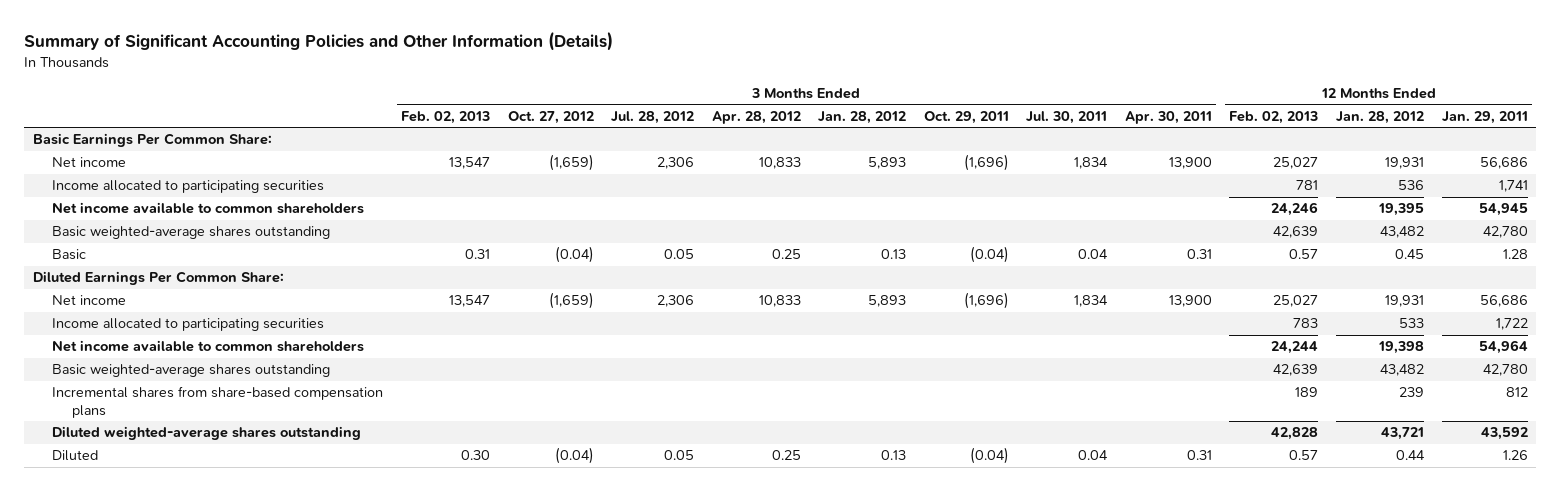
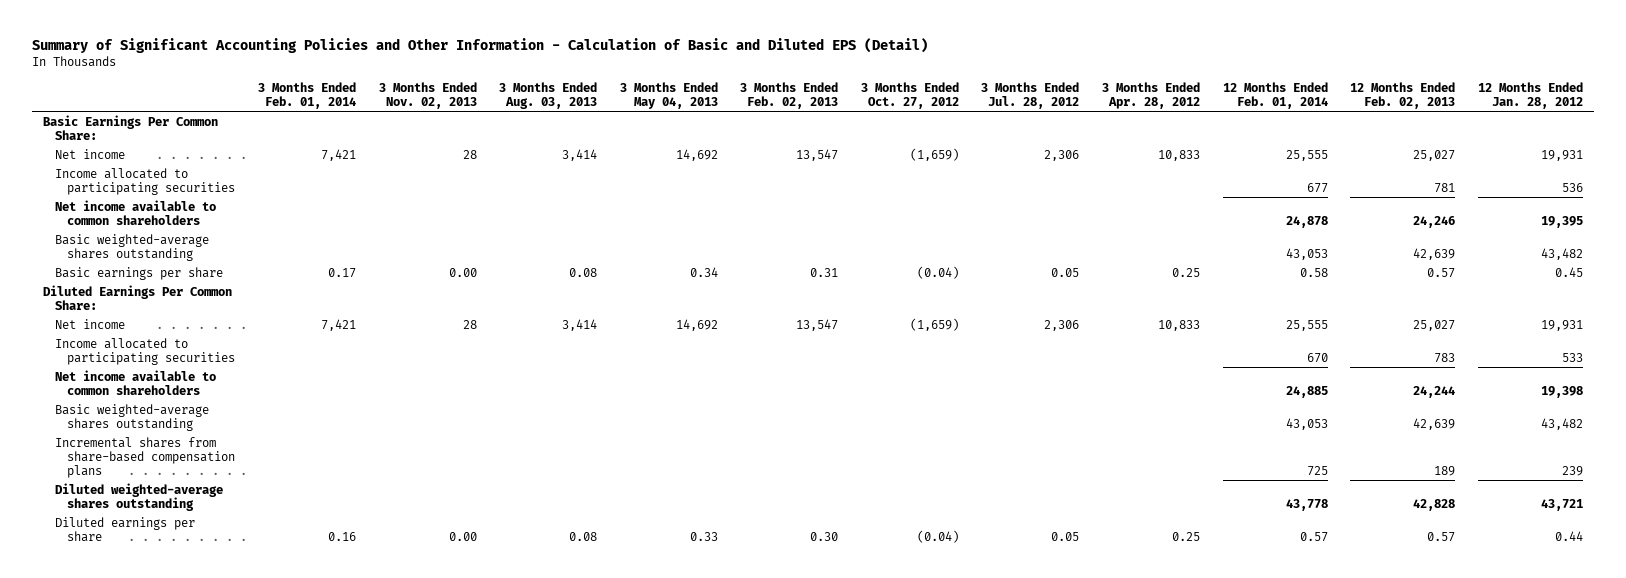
- Summary of Significant Accounting Policies and Other Information (Details)
+ Summary of Significant Accounting Policies and Other Information - Calculation of Basic and Diluted EPS (Detail)
- | 3 Months Ended Feb. 02, 2013 | 3 Months Ended Oct. 27, 2012 | 3 Months Ended Jul. 28, 2012 | 3 Months Ended Apr. 28, 2012 | 3 Months Ended Jan. 28, 2012 | 3 Months Ended Oct. 29, 2011 | 3 Months Ended Jul. 30, 2011 | 3 Months Ended Apr. 30, 2011 | 12 Months Ended Feb. 02, 2013 | 12 Months Ended Jan. 28, 2012 | 12 Months Ended Jan. 29, 2011
+ | 3 Months Ended Feb. 01, 2014 | 3 Months Ended Nov. 02, 2013 | 3 Months Ended Aug. 03, 2013 | 3 Months Ended May 04, 2013 | 3 Months Ended Feb. 02, 2013 | 3 Months Ended Oct. 27, 2012 | 3 Months Ended Jul. 28, 2012 | 3 Months Ended Apr. 28, 2012 | 12 Months Ended Feb. 01, 2014 | 12 Months Ended Feb. 02, 2013 | 12 Months Ended Jan. 28, 2012
- Basic | 0.31 | (0.04) | 0.05 | 0.25 | 0.13 | (0.04) | 0.04 | 0.31 | 0.57 | 0.45 | 1.28
+ Basic earnings per share | 0.17 | 0.00 | 0.08 | 0.34 | 0.31 | (0.04) | 0.05 | 0.25 | 0.58 | 0.57 | 0.45
- Diluted | 0.30 | (0.04) | 0.05 | 0.25 | 0.13 | (0.04) | 0.04 | 0.31 | 0.57 | 0.44 | 1.26
+ Diluted earnings per share | 0.16 | 0.00 | 0.08 | 0.33 | 0.30 | (0.04) | 0.05 | 0.25 | 0.57 | 0.57 | 0.44

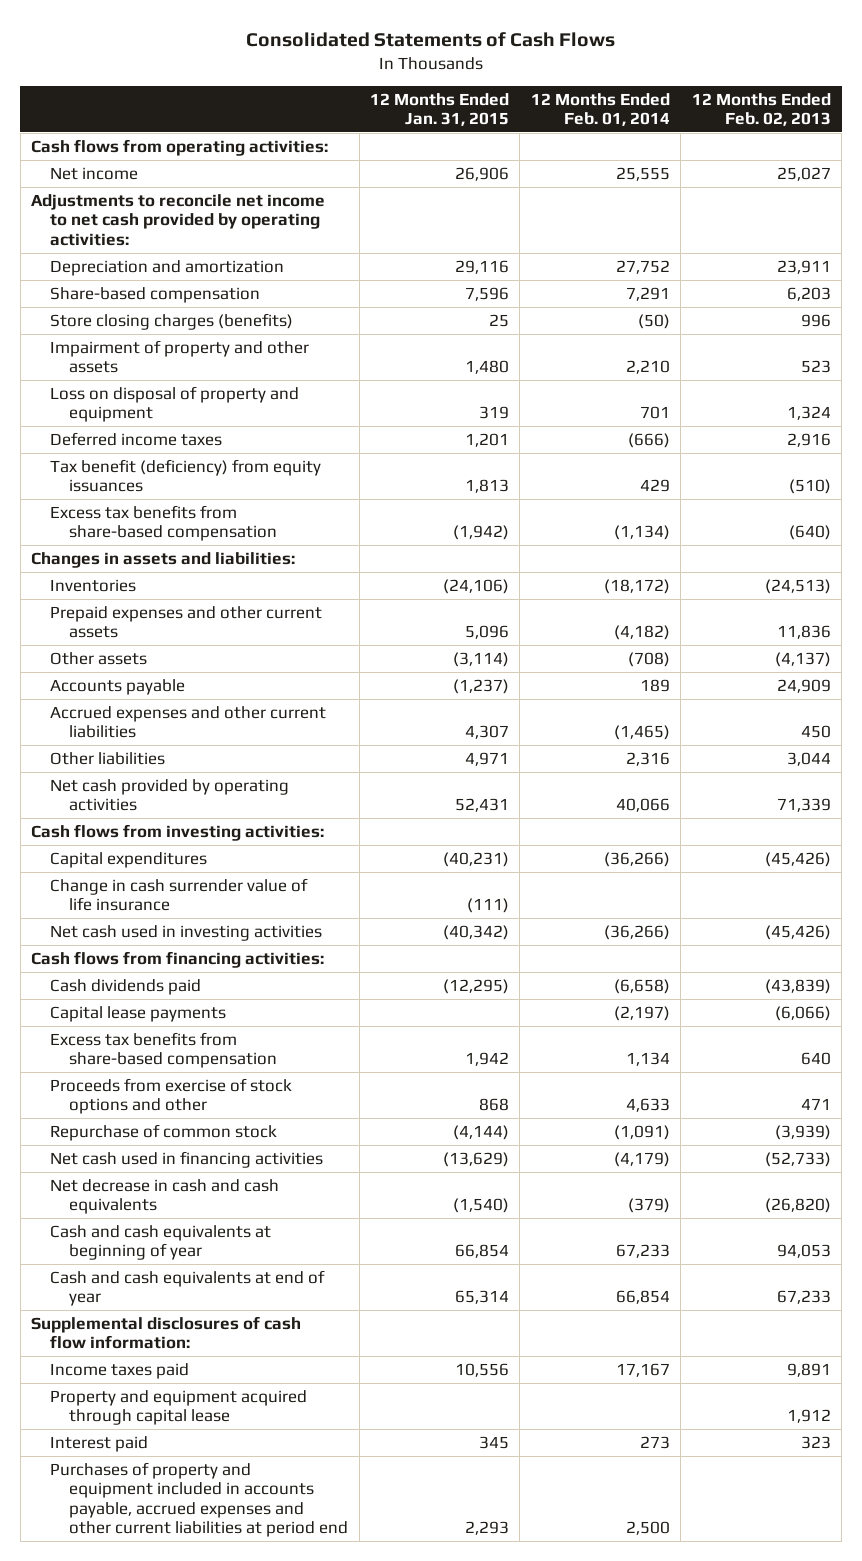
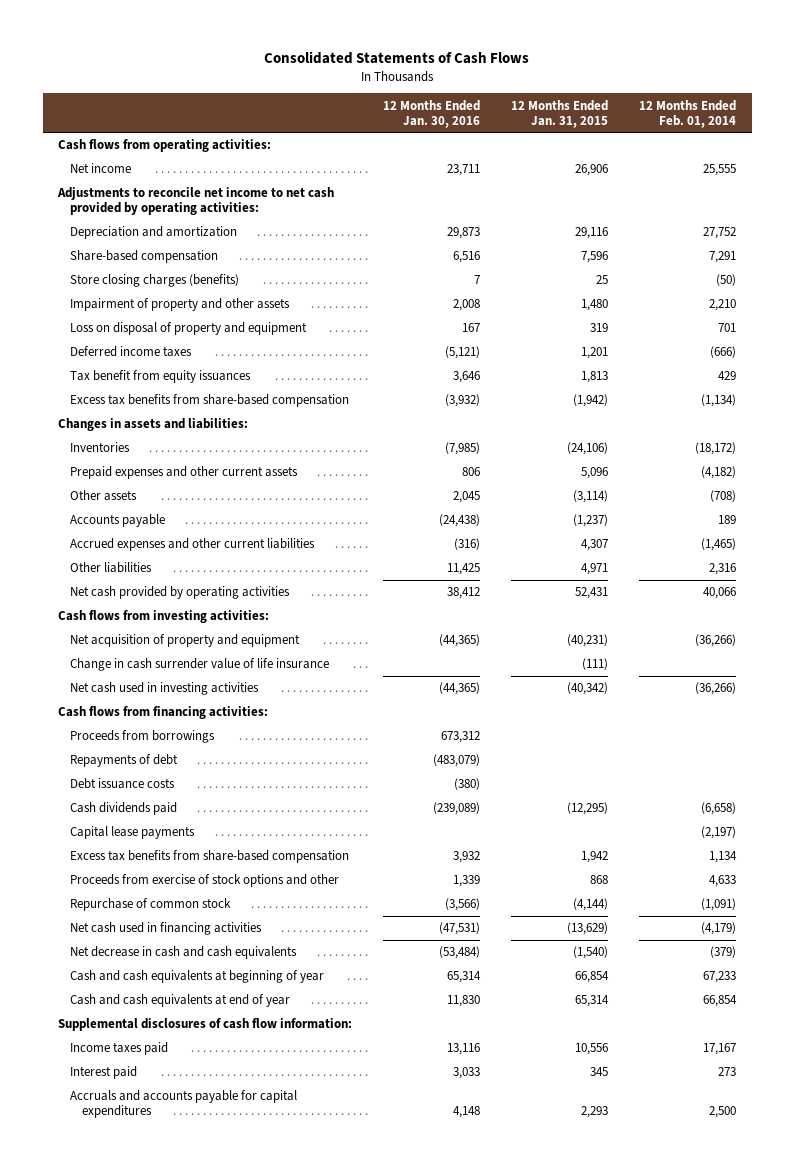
- | 12 Months Ended Jan. 31, 2015 | 12 Months Ended Feb. 01, 2014 | 12 Months Ended Feb. 02, 2013
+ | 12 Months Ended Jan. 30, 2016 | 12 Months Ended Jan. 31, 2015 | 12 Months Ended Feb. 01, 2014
- Tax benefit (deficiency) from equity issuances | 1,813 | 429 | (510)
+ Tax benefit from equity issuances | 3,646 | 1,813 | 429
- Capital expenditures | (40,231) | (36,266) | (45,426)
+ Net acquisition of property and equipment | (44,365) | (40,231) | (36,266)
+ Proceeds from borrowings | 673,312 | |
+ Repayments of debt | (483,079) | |
+ Debt issuance costs | (380) | |
- Property and equipment acquired through capital lease | | | 1,912
- Purchases of property and equipment included in accounts payable, accrued expenses and other current liabilities at period end | 2,293 | 2,500 |
+ Accruals and accounts payable for capital expenditures | 4,148 | 2,293 | 2,500

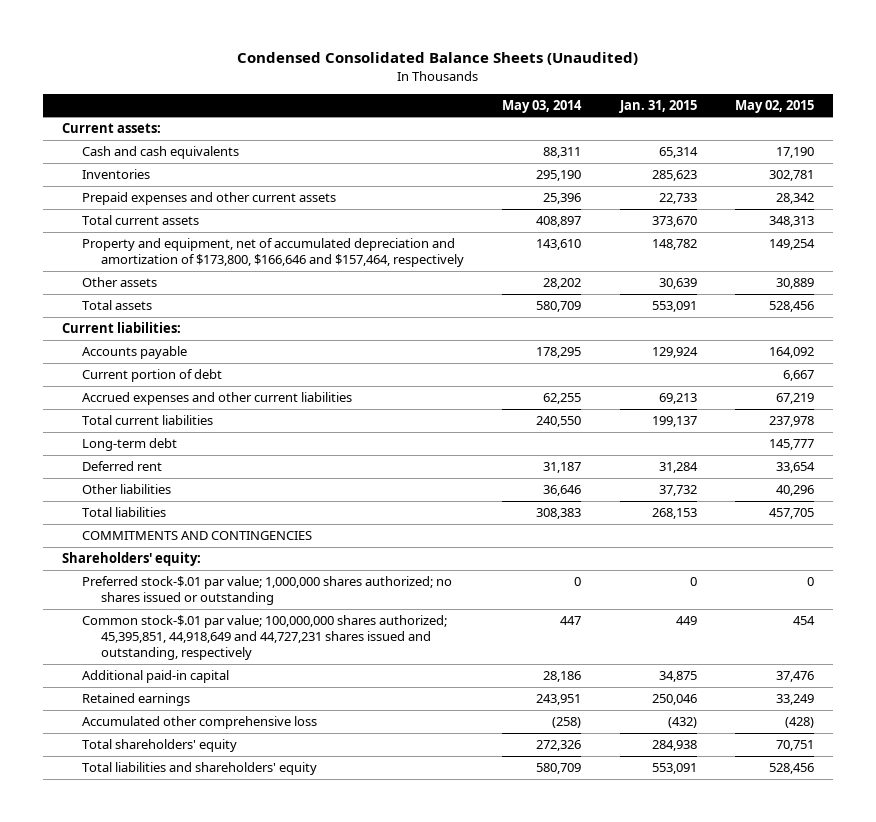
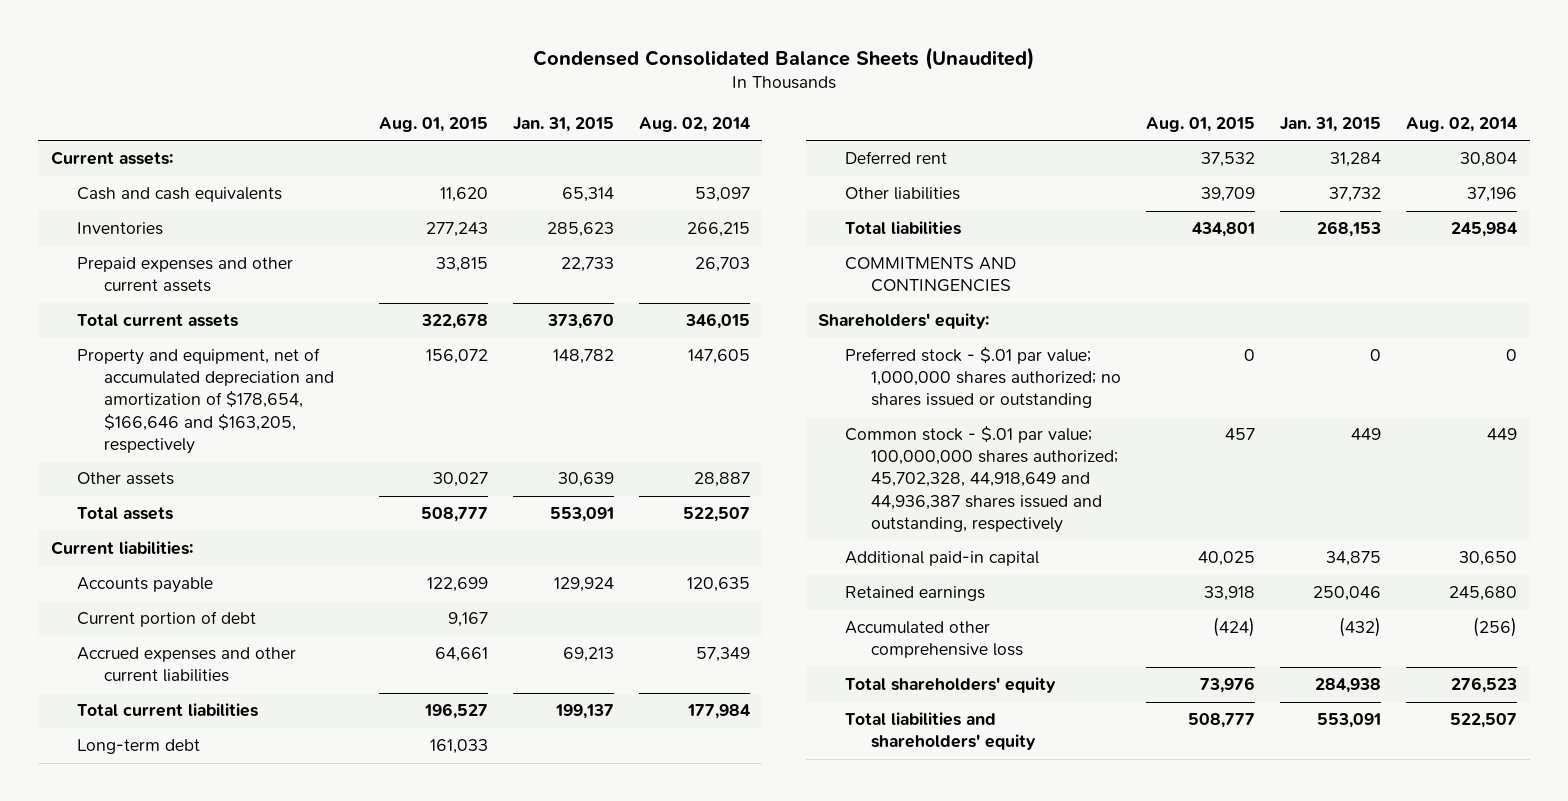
- | May 03, 2014 | Jan. 31, 2015 | May 02, 2015
+ | Aug. 01, 2015 | Jan. 31, 2015 | Aug. 02, 2014
- Property and equipment, net of accumulated depreciation and amortization of $173,800, $166,646 and $157,464, respectively | 143,610 | 148,782 | 149,254
+ Property and equipment, net of accumulated depreciation and amortization of $178,654, $166,646 and $163,205, respectively | 156,072 | 148,782 | 147,605
- Preferred stock-$.01 par value; 1,000,000 shares authorized; no shares issued or outstanding | 0 | 0 | 0
- Common stock-$.01 par value; 100,000,000 shares authorized; 45,395,851, 44,918,649 and 44,727,231 shares issued and outstanding, respectively | 447 | 449 | 454
+ Preferred stock - $.01 par value; 1,000,000 shares authorized; no shares issued or outstanding | 0 | 0 | 0
+ Common stock - $.01 par value; 100,000,000 shares authorized; 45,702,328, 44,918,649 and 44,936,387 shares issued and outstanding, respectively | 457 | 449 | 449

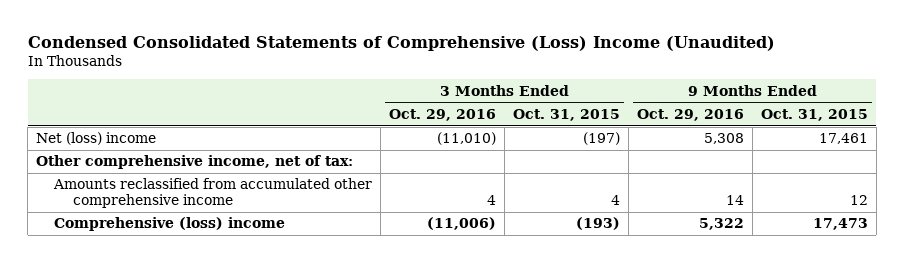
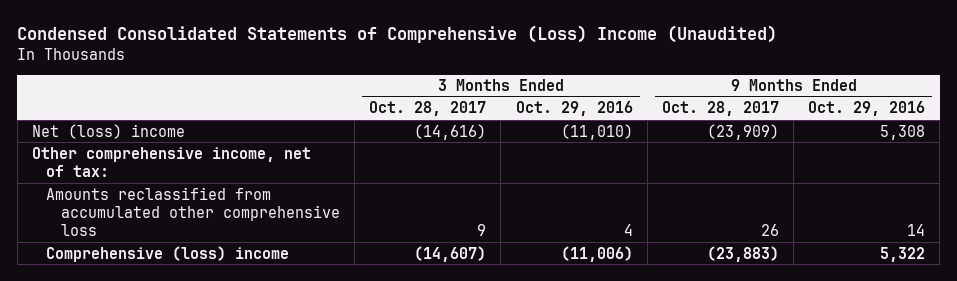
- | 3 Months Ended Oct. 29, 2016 | 3 Months Ended Oct. 31, 2015 | 9 Months Ended Oct. 29, 2016 | 9 Months Ended Oct. 31, 2015
+ | 3 Months Ended Oct. 28, 2017 | 3 Months Ended Oct. 29, 2016 | 9 Months Ended Oct. 28, 2017 | 9 Months Ended Oct. 29, 2016
- Amounts reclassified from accumulated other comprehensive income | 4 | 4 | 14 | 12
+ Amounts reclassified from accumulated other comprehensive loss | 9 | 4 | 26 | 14

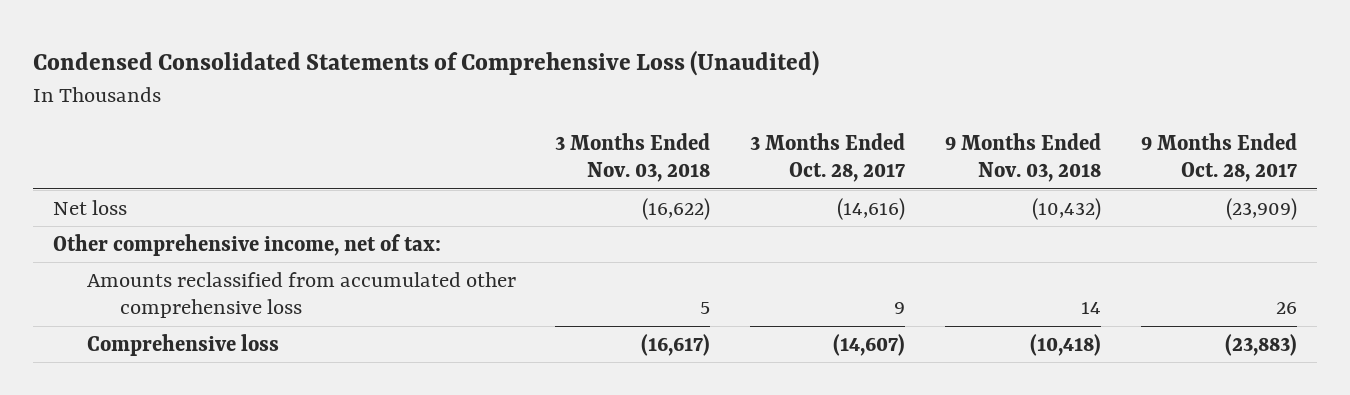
- Condensed Consolidated Statements of Comprehensive (Loss) Income (Unaudited)
+ Condensed Consolidated Statements of Comprehensive Loss (Unaudited)
- | 3 Months Ended Oct. 28, 2017 | 3 Months Ended Oct. 29, 2016 | 9 Months Ended Oct. 28, 2017 | 9 Months Ended Oct. 29, 2016
+ | 3 Months Ended Nov. 03, 2018 | 3 Months Ended Oct. 28, 2017 | 9 Months Ended Nov. 03, 2018 | 9 Months Ended Oct. 28, 2017
- Net (loss) income | (14,616) | (11,010) | (23,909) | 5,308
+ Net loss | (16,622) | (14,616) | (10,432) | (23,909)
- Comprehensive (loss) income | (14,607) | (11,006) | (23,883) | 5,322
+ Comprehensive loss | (16,617) | (14,607) | (10,418) | (23,883)

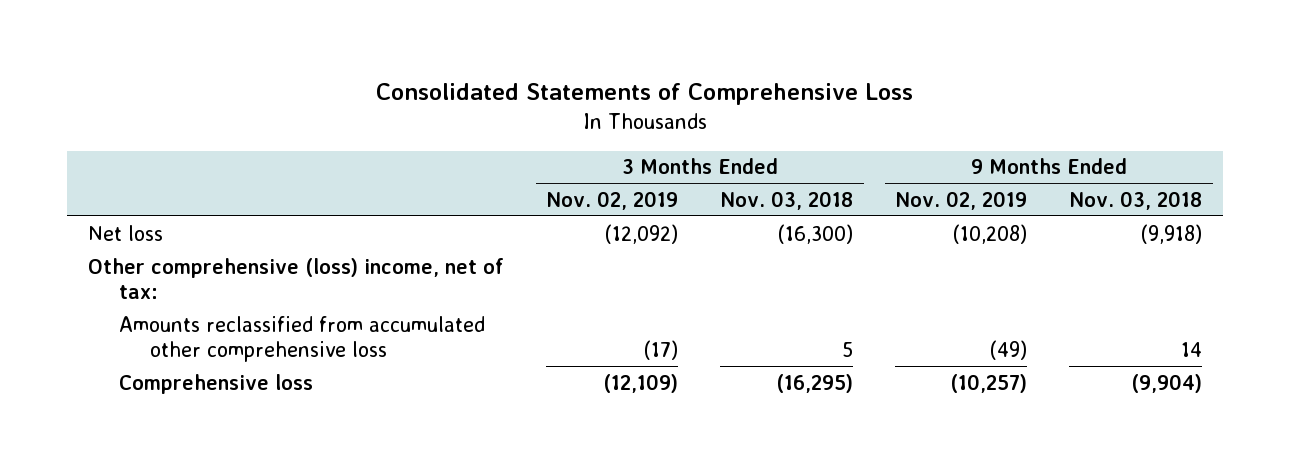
- Condensed Consolidated Statements of Comprehensive Loss (Unaudited)
+ Consolidated Statements of Comprehensive Loss
- | 3 Months Ended Nov. 03, 2018 | 3 Months Ended Oct. 28, 2017 | 9 Months Ended Nov. 03, 2018 | 9 Months Ended Oct. 28, 2017
+ | 3 Months Ended Nov. 02, 2019 | 3 Months Ended Nov. 03, 2018 | 9 Months Ended Nov. 02, 2019 | 9 Months Ended Nov. 03, 2018
- Net loss | (16,622) | (14,616) | (10,432) | (23,909)
- Other comprehensive income, net of tax:
+ Net loss | (12,092) | (16,300) | (10,208) | (9,918)
+ Other comprehensive (loss) income, net of tax:
- Comprehensive loss | (16,617) | (14,607) | (10,418) | (23,883)
+ Comprehensive loss | (12,109) | (16,295) | (10,257) | (9,904)

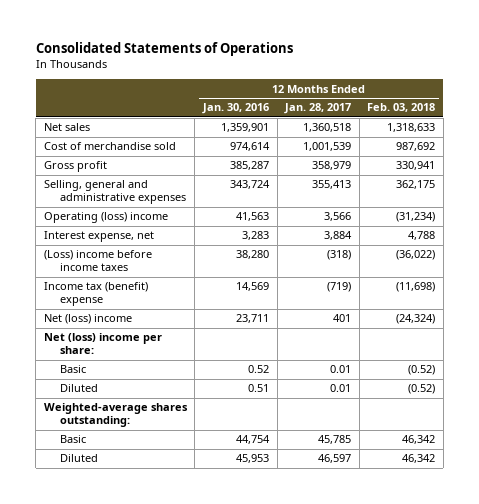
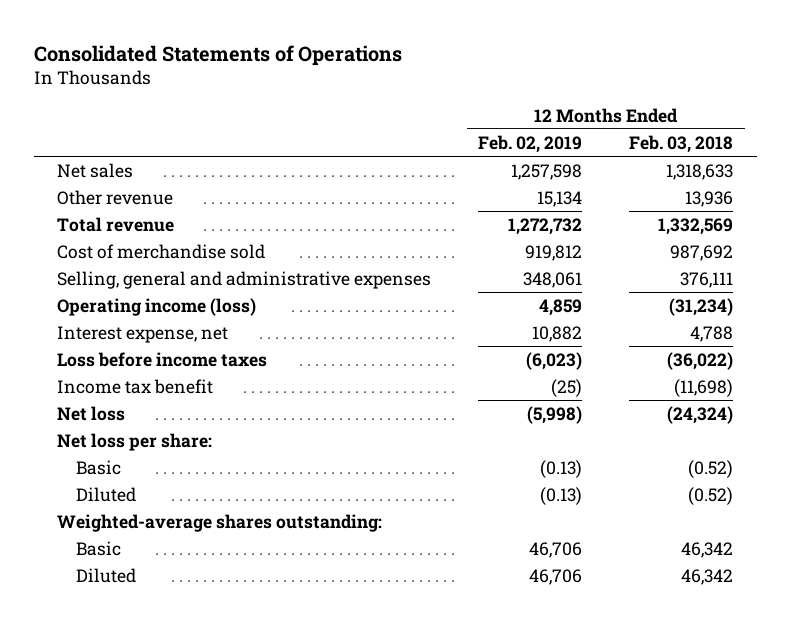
- | 12 Months Ended Jan. 30, 2016 | 12 Months Ended Jan. 28, 2017 | 12 Months Ended Feb. 03, 2018
+ | 12 Months Ended Feb. 02, 2019 | 12 Months Ended Feb. 03, 2018
+ Other revenue | 15,134 | 13,936
+ Total revenue | 1,272,732 | 1,332,569
- Gross profit | 385,287 | 358,979 | 330,941
- Selling, general and administrative expenses | 343,724 | 355,413 | 362,175
- Operating (loss) income | 41,563 | 3,566 | (31,234)
+ Selling, general and administrative expenses | 348,061 | 376,111
+ Operating income (loss) | 4,859 | (31,234)
- (Loss) income before income taxes | 38,280 | (318) | (36,022)
- Income tax (benefit) expense | 14,569 | (719) | (11,698)
- Net (loss) income | 23,711 | 401 | (24,324)
- Net (loss) income per share:
+ Loss before income taxes | (6,023) | (36,022)
+ Income tax benefit | (25) | (11,698)
+ Net loss | (5,998) | (24,324)
+ Net loss per share:

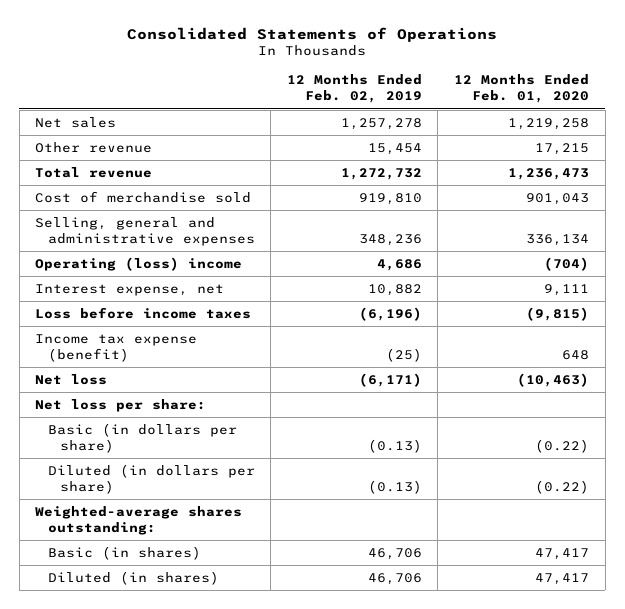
- | 12 Months Ended Feb. 02, 2019 | 12 Months Ended Feb. 03, 2018
+ | 12 Months Ended Feb. 02, 2019 | 12 Months Ended Feb. 01, 2020
- Net sales | 1,257,598 | 1,318,633
- Other revenue | 15,134 | 13,936
+ Net sales | 1,257,278 | 1,219,258
+ Other revenue | 15,454 | 17,215
- Cost of merchandise sold | 919,812 | 987,692
- Selling, general and administrative expenses | 348,061 | 376,111
- Operating income (loss) | 4,859 | (31,234)
+ Cost of merchandise sold | 919,810 | 901,043
+ Selling, general and administrative expenses | 348,236 | 336,134
+ Operating (loss) income | 4,686 | (704)
- Loss before income taxes | (6,023) | (36,022)
- Income tax benefit | (25) | (11,698)
- Net loss | (5,998) | (24,324)
+ Loss before income taxes | (6,196) | (9,815)
+ Income tax expense (benefit) | (25) | 648
+ Net loss | (6,171) | (10,463)
- Basic | (0.13) | (0.52)
- Diluted | (0.13) | (0.52)
+ Basic (in dollars per share) | (0.13) | (0.22)
+ Diluted (in dollars per share) | (0.13) | (0.22)
- Basic | 46,706 | 46,342
- Diluted | 46,706 | 46,342
+ Basic (in shares) | 46,706 | 47,417
+ Diluted (in shares) | 46,706 | 47,417

